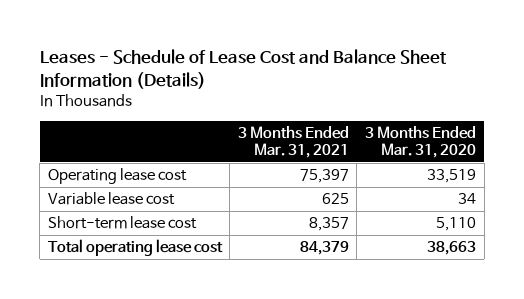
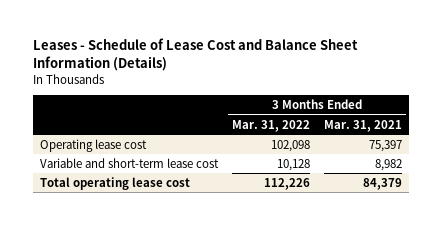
- | 3 Months Ended Mar. 31, 2021 | 3 Months Ended Mar. 31, 2020
+ | 3 Months Ended Mar. 31, 2022 | 3 Months Ended Mar. 31, 2021
- Variable lease cost | 625 | 34
- Short-term lease cost | 8,357 | 5,110
+ Variable and short-term lease cost | 10,128 | 8,982

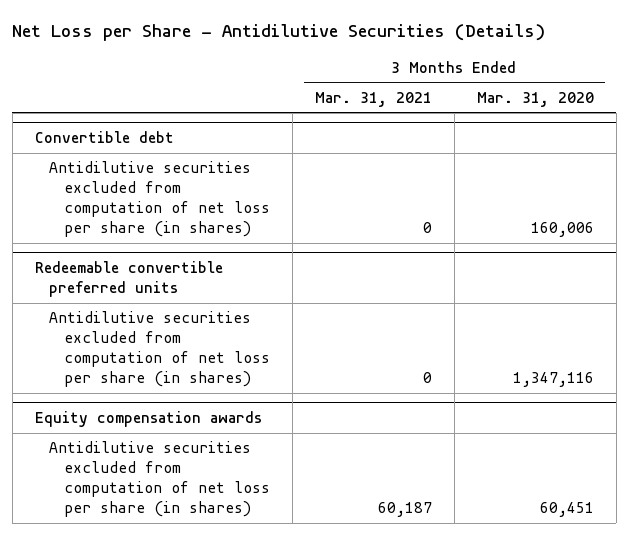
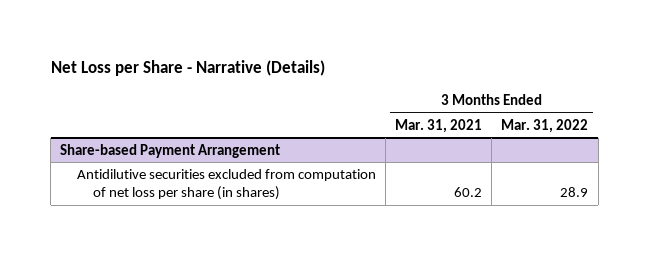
- Net Loss per Share - Antidilutive Securities (Details)
+ Net Loss per Share - Narrative (Details)
- | 3 Months Ended Mar. 31, 2021 | 3 Months Ended Mar. 31, 2020
+ | 3 Months Ended Mar. 31, 2021 | 3 Months Ended Mar. 31, 2022
- Convertible debt
- Antidilutive securities excluded from computation of net loss per share (in shares) | 0 | 160,006
- Redeemable convertible preferred units
- Antidilutive securities excluded from computation of net loss per share (in shares) | 0 | 1,347,116
- Equity compensation awards
- Antidilutive securities excluded from computation of net loss per share (in shares) | 60,187 | 60,451
+ Share-based Payment Arrangement
+ Antidilutive securities excluded from computation of net loss per share (in shares) | 60.2 | 28.9

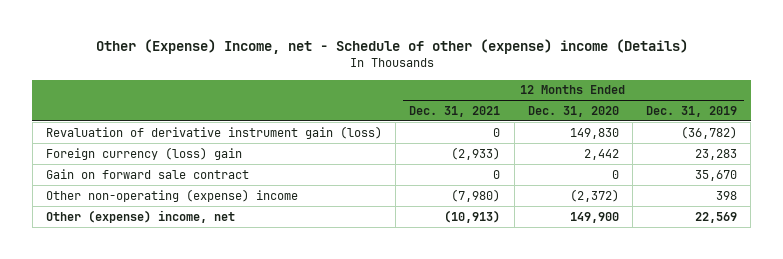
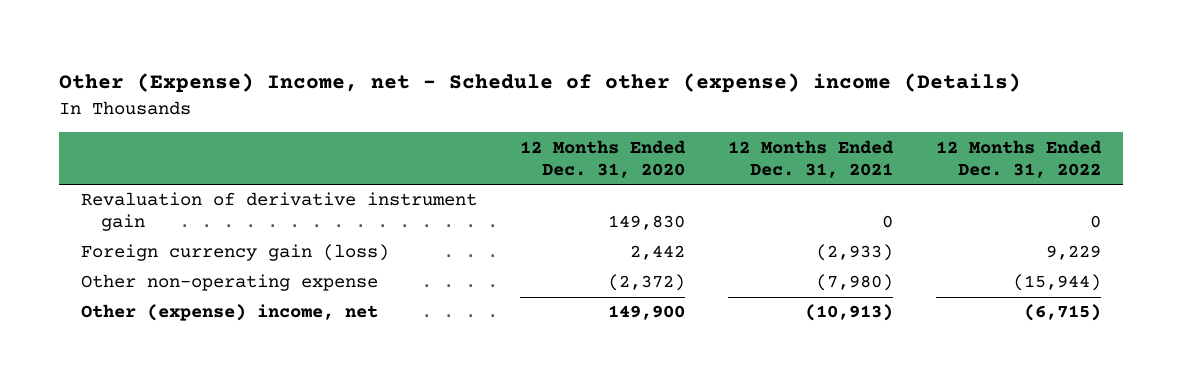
- | 12 Months Ended Dec. 31, 2021 | 12 Months Ended Dec. 31, 2020 | 12 Months Ended Dec. 31, 2019
+ | 12 Months Ended Dec. 31, 2020 | 12 Months Ended Dec. 31, 2021 | 12 Months Ended Dec. 31, 2022
- Revaluation of derivative instrument gain (loss) | 0 | 149,830 | (36,782)
- Foreign currency (loss) gain | (2,933) | 2,442 | 23,283
- Gain on forward sale contract | 0 | 0 | 35,670
- Other non-operating (expense) income | (7,980) | (2,372) | 398
+ Revaluation of derivative instrument gain | 149,830 | 0 | 0
+ Foreign currency gain (loss) | 2,442 | (2,933) | 9,229
+ Other non-operating expense | (2,372) | (7,980) | (15,944)

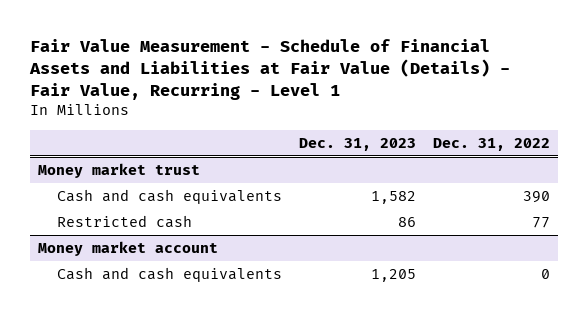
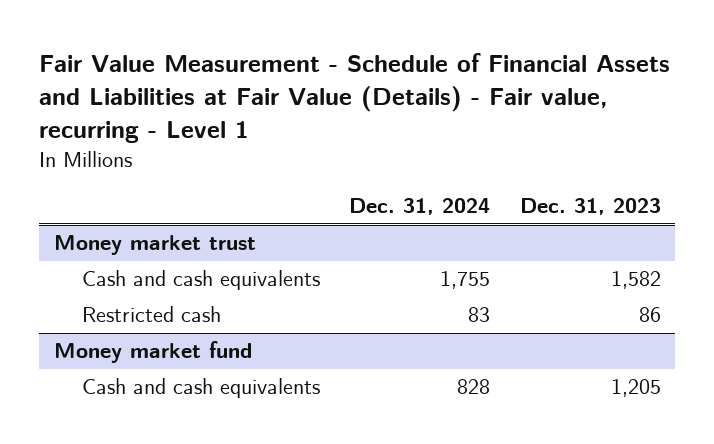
- Fair Value Measurement - Schedule of Financial Assets and Liabilities at Fair Value (Details) - Fair Value, Recurring - Level 1
+ Fair Value Measurement - Schedule of Financial Assets and Liabilities at Fair Value (Details) - Fair value, recurring - Level 1
- | Dec. 31, 2023 | Dec. 31, 2022
+ | Dec. 31, 2024 | Dec. 31, 2023
- Money market account
+ Money market fund

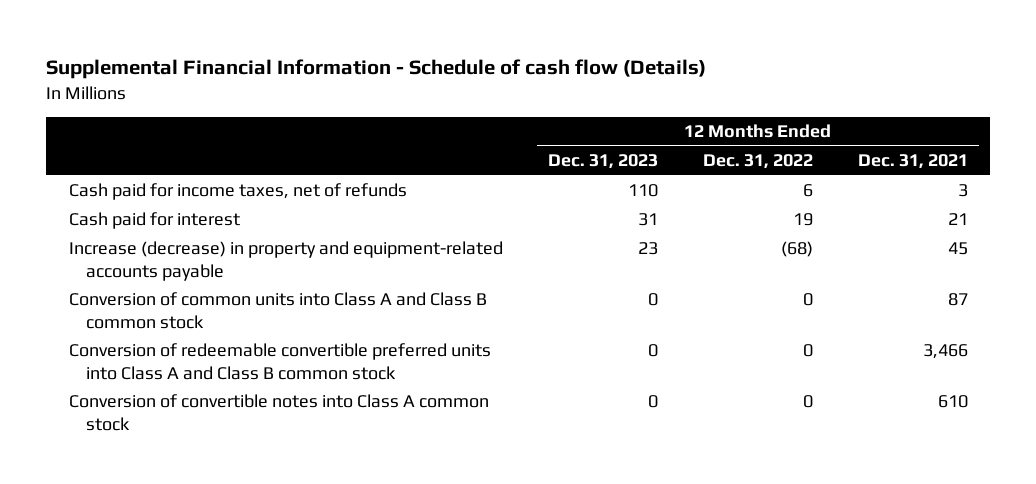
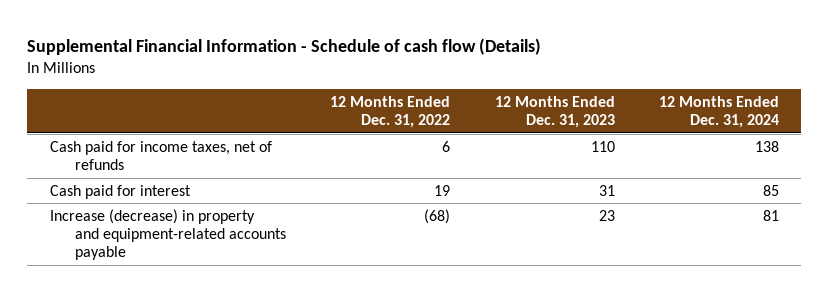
- | 12 Months Ended Dec. 31, 2023 | 12 Months Ended Dec. 31, 2022 | 12 Months Ended Dec. 31, 2021
+ | 12 Months Ended Dec. 31, 2022 | 12 Months Ended Dec. 31, 2023 | 12 Months Ended Dec. 31, 2024
- Conversion of common units into Class A and Class B common stock | 0 | 0 | 87
- Conversion of redeemable convertible preferred units into Class A and Class B common stock | 0 | 0 | 3,466
- Conversion of convertible notes into Class A common stock | 0 | 0 | 610

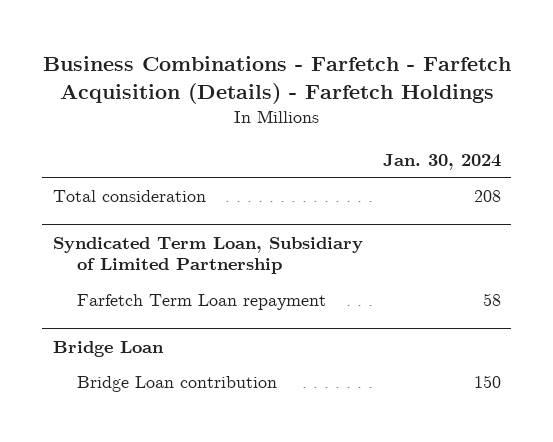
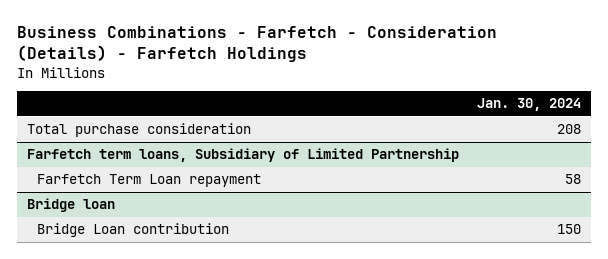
- Business Combinations - Farfetch - Farfetch Acquisition (Details) - Farfetch Holdings
+ Business Combinations - Farfetch - Consideration (Details) - Farfetch Holdings
- Total consideration | 208
- Syndicated Term Loan, Subsidiary of Limited Partnership
+ Total purchase consideration | 208
+ Farfetch term loans, Subsidiary of Limited Partnership
- Bridge Loan
+ Bridge loan

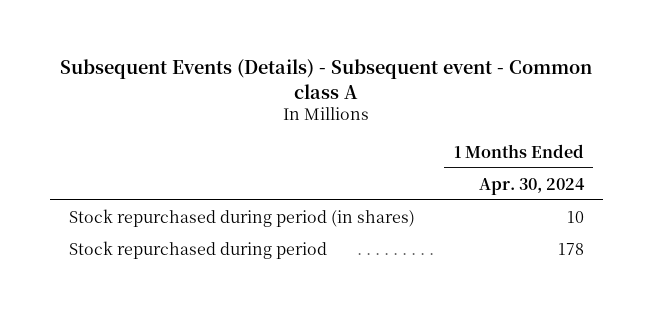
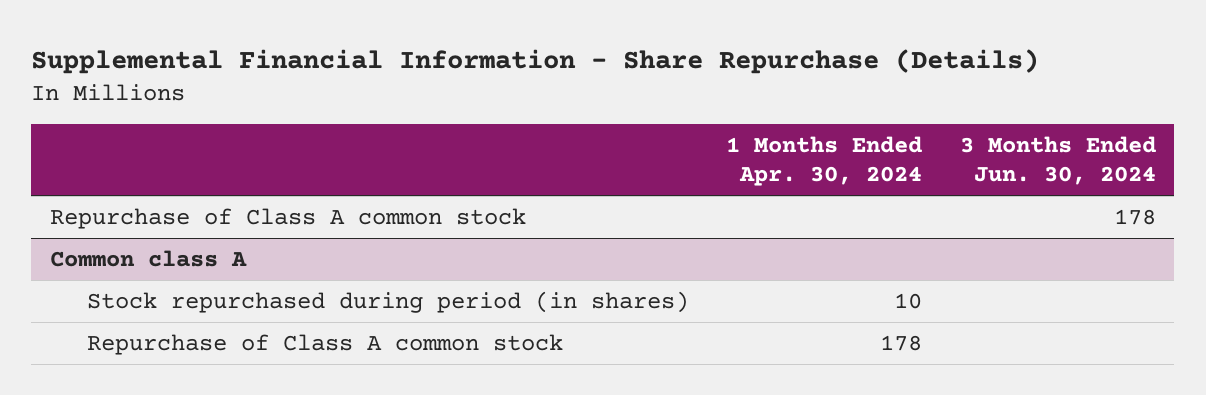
- Subsequent Events (Details) - Subsequent event - Common class A
+ Supplemental Financial Information - Share Repurchase (Details)
- | 1 Months Ended Apr. 30, 2024
+ | 1 Months Ended Apr. 30, 2024 | 3 Months Ended Jun. 30, 2024
+ Repurchase of Class A common stock | | 178
+ Common class A
- Stock repurchased during period | 178
+ Repurchase of Class A common stock | 178 |

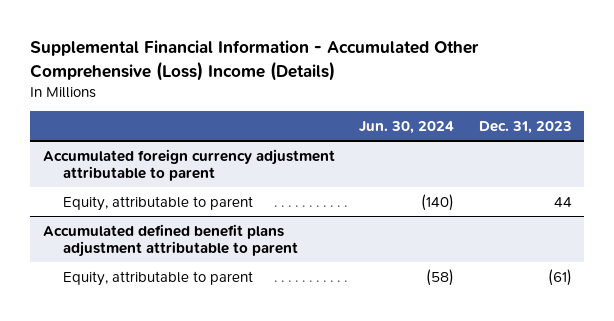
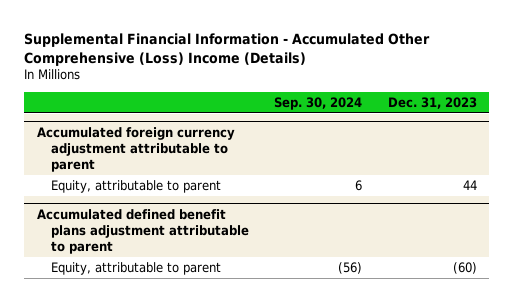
- | Jun. 30, 2024 | Dec. 31, 2023
+ | Sep. 30, 2024 | Dec. 31, 2023
@ Accumulated defined benefit plans adjustment attributable to parent
- Equity, attributable to parent | (58) | (61)
+ Equity, attributable to parent | (56) | (60)

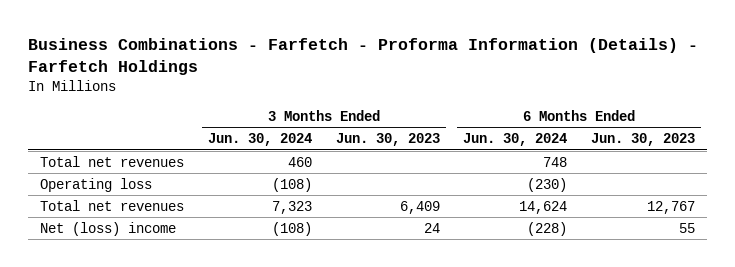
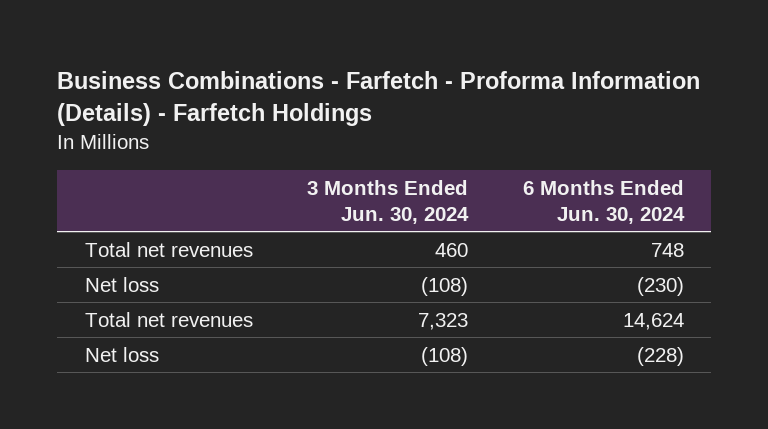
- | 3 Months Ended Jun. 30, 2024 | 3 Months Ended Jun. 30, 2023 | 6 Months Ended Jun. 30, 2024 | 6 Months Ended Jun. 30, 2023
+ | 3 Months Ended Jun. 30, 2024 | 6 Months Ended Jun. 30, 2024
- Operating loss | (108) | | (230) |
+ Net loss | (108) | (230)
- Net (loss) income | (108) | 24 | (228) | 55
+ Net loss | (108) | (228)

